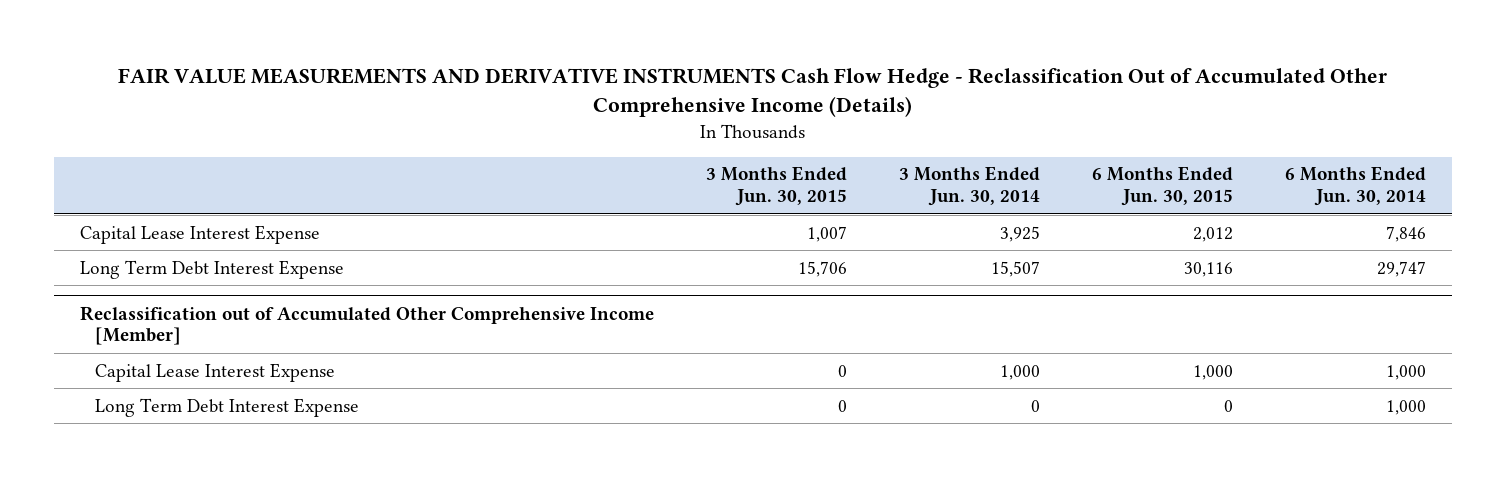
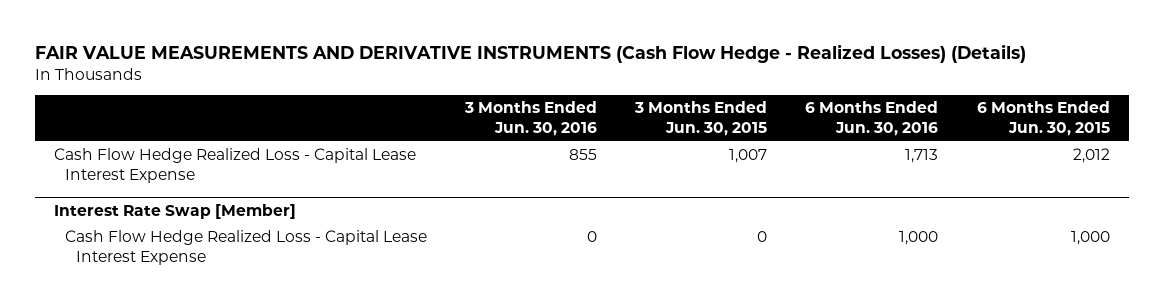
- FAIR VALUE MEASUREMENTS AND DERIVATIVE INSTRUMENTS Cash Flow Hedge - Reclassification Out of Accumulated Other Comprehensive Income (Details)
+ FAIR VALUE MEASUREMENTS AND DERIVATIVE INSTRUMENTS (Cash Flow Hedge - Realized Losses) (Details)
- | 3 Months Ended Jun. 30, 2015 | 3 Months Ended Jun. 30, 2014 | 6 Months Ended Jun. 30, 2015 | 6 Months Ended Jun. 30, 2014
+ | 3 Months Ended Jun. 30, 2016 | 3 Months Ended Jun. 30, 2015 | 6 Months Ended Jun. 30, 2016 | 6 Months Ended Jun. 30, 2015
- Capital Lease Interest Expense | 1,007 | 3,925 | 2,012 | 7,846
- Long Term Debt Interest Expense | 15,706 | 15,507 | 30,116 | 29,747
- Reclassification out of Accumulated Other Comprehensive Income [Member]
- Capital Lease Interest Expense | 0 | 1,000 | 1,000 | 1,000
- Long Term Debt Interest Expense | 0 | 0 | 0 | 1,000
+ Cash Flow Hedge Realized Loss - Capital Lease Interest Expense | 855 | 1,007 | 1,713 | 2,012
+ Interest Rate Swap [Member]
+ Cash Flow Hedge Realized Loss - Capital Lease Interest Expense | 0 | 0 | 1,000 | 1,000

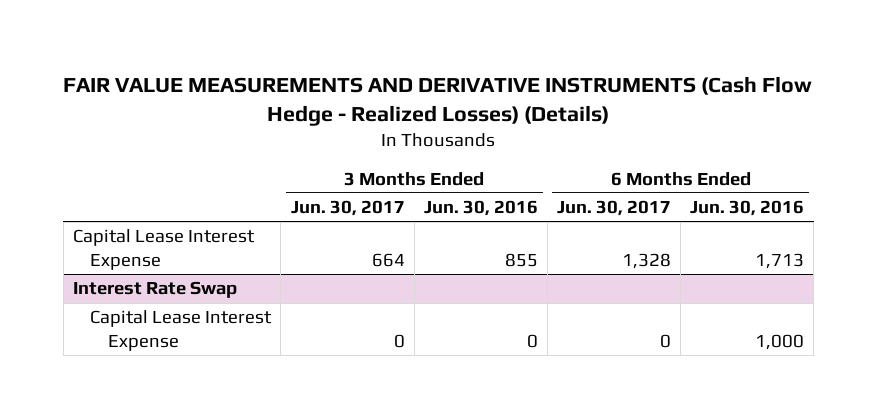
- | 3 Months Ended Jun. 30, 2016 | 3 Months Ended Jun. 30, 2015 | 6 Months Ended Jun. 30, 2016 | 6 Months Ended Jun. 30, 2015
+ | 3 Months Ended Jun. 30, 2017 | 3 Months Ended Jun. 30, 2016 | 6 Months Ended Jun. 30, 2017 | 6 Months Ended Jun. 30, 2016
- Cash Flow Hedge Realized Loss - Capital Lease Interest Expense | 855 | 1,007 | 1,713 | 2,012
- Interest Rate Swap [Member]
- Cash Flow Hedge Realized Loss - Capital Lease Interest Expense | 0 | 0 | 1,000 | 1,000
+ Capital Lease Interest Expense | 664 | 855 | 1,328 | 1,713
+ Interest Rate Swap
+ Capital Lease Interest Expense | 0 | 0 | 0 | 1,000

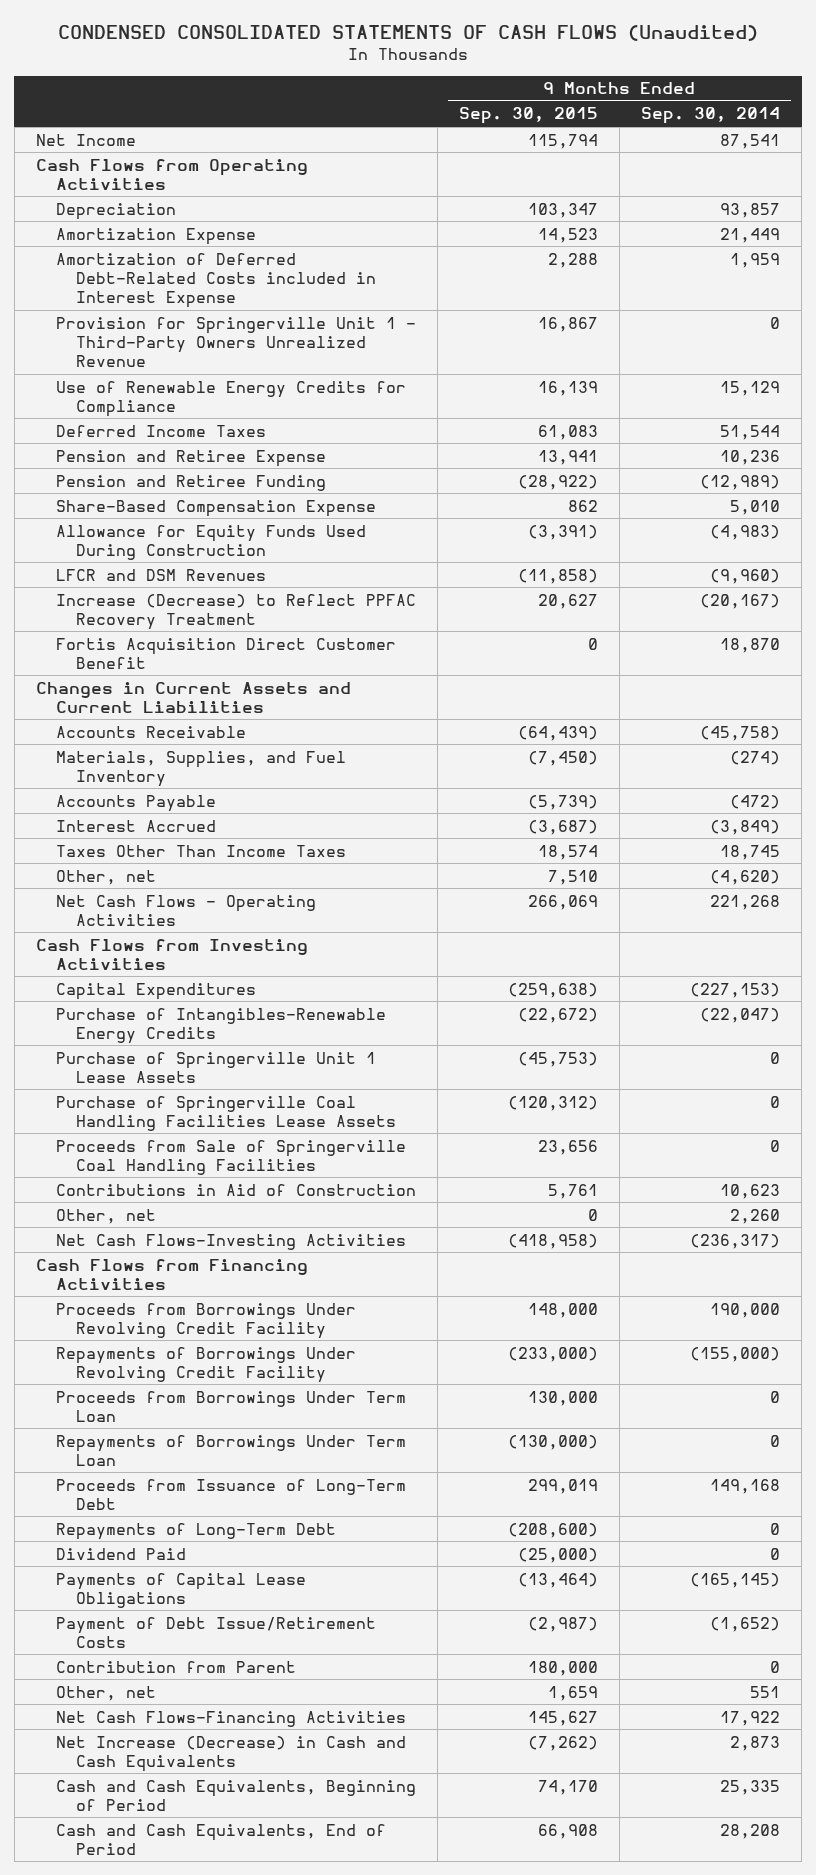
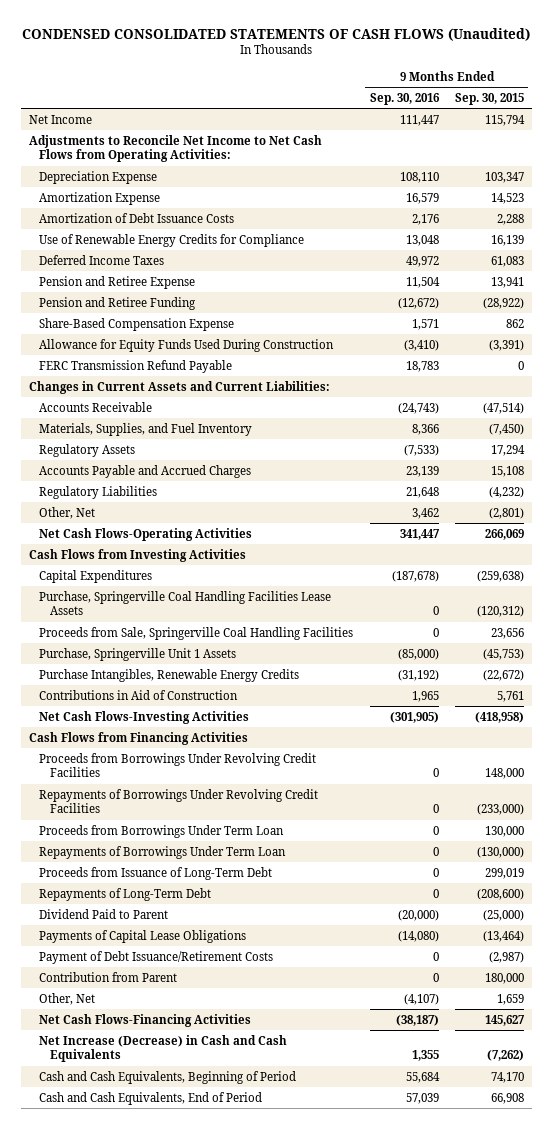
- | 9 Months Ended Sep. 30, 2015 | 9 Months Ended Sep. 30, 2014
+ | 9 Months Ended Sep. 30, 2016 | 9 Months Ended Sep. 30, 2015
- Cash Flows from Operating Activities
- Depreciation | 103,347 | 93,857
+ Adjustments to Reconcile Net Income to Net Cash Flows from Operating Activities:
+ Depreciation Expense | 108,110 | 103,347
- Amortization of Deferred Debt-Related Costs included in Interest Expense | 2,288 | 1,959
- Provision for Springerville Unit 1 - Third-Party Owners Unrealized Revenue | 16,867 | 0
+ Amortization of Debt Issuance Costs | 2,176 | 2,288
- LFCR and DSM Revenues | (11,858) | (9,960)
- Increase (Decrease) to Reflect PPFAC Recovery Treatment | 20,627 | (20,167)
- Fortis Acquisition Direct Customer Benefit | 0 | 18,870
- Changes in Current Assets and Current Liabilities
- Accounts Receivable | (64,439) | (45,758)
+ FERC Transmission Refund Payable | 18,783 | 0
+ Changes in Current Assets and Current Liabilities:
+ Accounts Receivable | (24,743) | (47,514)
- Accounts Payable | (5,739) | (472)
- Interest Accrued | (3,687) | (3,849)
- Taxes Other Than Income Taxes | 18,574 | 18,745
- Other, net | 7,510 | (4,620)
- Net Cash Flows - Operating Activities | 266,069 | 221,268
+ Regulatory Assets | (7,533) | 17,294
+ Accounts Payable and Accrued Charges | 23,139 | 15,108
+ Regulatory Liabilities | 21,648 | (4,232)
+ Other, Net | 3,462 | (2,801)
+ Net Cash Flows-Operating Activities | 341,447 | 266,069
- Purchase of Intangibles-Renewable Energy Credits | (22,672) | (22,047)
- Purchase of Springerville Unit 1 Lease Assets | (45,753) | 0
- Purchase of Springerville Coal Handling Facilities Lease Assets | (120,312) | 0
- Proceeds from Sale of Springerville Coal Handling Facilities | 23,656 | 0
+ Purchase, Springerville Coal Handling Facilities Lease Assets | 0 | (120,312)
+ Proceeds from Sale, Springerville Coal Handling Facilities | 0 | 23,656
+ Purchase, Springerville Unit 1 Assets | (85,000) | (45,753)
+ Purchase Intangibles, Renewable Energy Credits | (31,192) | (22,672)
- Other, net | 0 | 2,260
- Proceeds from Borrowings Under Revolving Credit Facility | 148,000 | 190,000
- Repayments of Borrowings Under Revolving Credit Facility | (233,000) | (155,000)
+ Proceeds from Borrowings Under Revolving Credit Facilities | 0 | 148,000
+ Repayments of Borrowings Under Revolving Credit Facilities | 0 | (233,000)
- Dividend Paid | (25,000) | 0
+ Dividend Paid to Parent | (20,000) | (25,000)
- Payment of Debt Issue/Retirement Costs | (2,987) | (1,652)
+ Payment of Debt Issuance/Retirement Costs | 0 | (2,987)
- Other, net | 1,659 | 551
+ Other, Net | (4,107) | 1,659

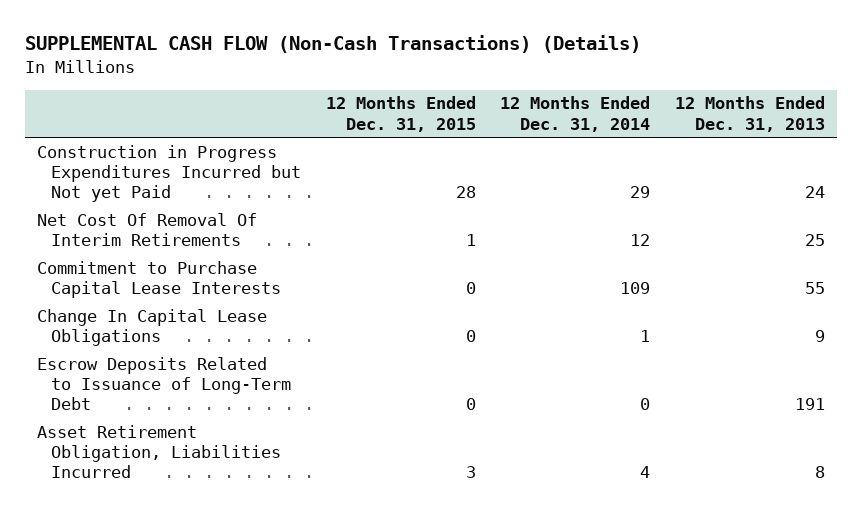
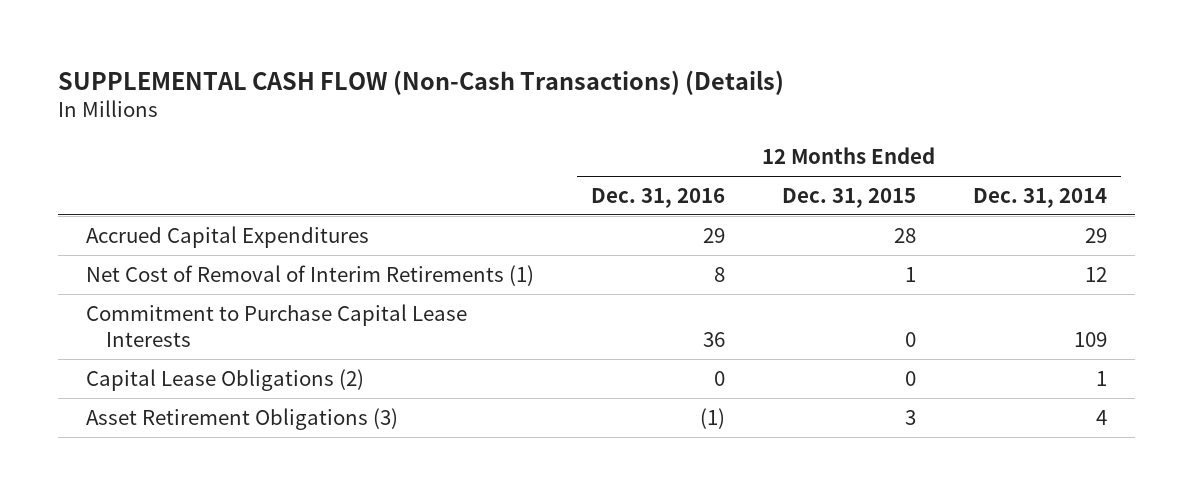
- | 12 Months Ended Dec. 31, 2015 | 12 Months Ended Dec. 31, 2014 | 12 Months Ended Dec. 31, 2013
+ | 12 Months Ended Dec. 31, 2016 | 12 Months Ended Dec. 31, 2015 | 12 Months Ended Dec. 31, 2014
- Construction in Progress Expenditures Incurred but Not yet Paid | 28 | 29 | 24
- Net Cost Of Removal Of Interim Retirements | 1 | 12 | 25
+ Accrued Capital Expenditures | 29 | 28 | 29
+ Net Cost of Removal of Interim Retirements (1) | 8 | 1 | 12
- Change In Capital Lease Obligations | 0 | 1 | 9
- Escrow Deposits Related to Issuance of Long-Term Debt | 0 | 0 | 191
- Asset Retirement Obligation, Liabilities Incurred | 3 | 4 | 8
+ Capital Lease Obligations (2) | 0 | 0 | 1
+ Asset Retirement Obligations (3) | (1) | 3 | 4

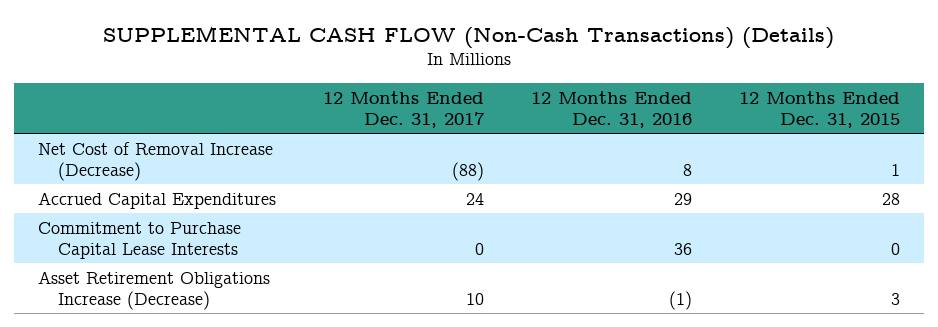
- | 12 Months Ended Dec. 31, 2016 | 12 Months Ended Dec. 31, 2015 | 12 Months Ended Dec. 31, 2014
+ | 12 Months Ended Dec. 31, 2017 | 12 Months Ended Dec. 31, 2016 | 12 Months Ended Dec. 31, 2015
+ Net Cost of Removal Increase (Decrease) | (88) | 8 | 1
- Net Cost of Removal of Interim Retirements (1) | 8 | 1 | 12
- Capital Lease Obligations (2) | 0 | 0 | 1
- Asset Retirement Obligations (3) | (1) | 3 | 4
+ Asset Retirement Obligations Increase (Decrease) | 10 | (1) | 3

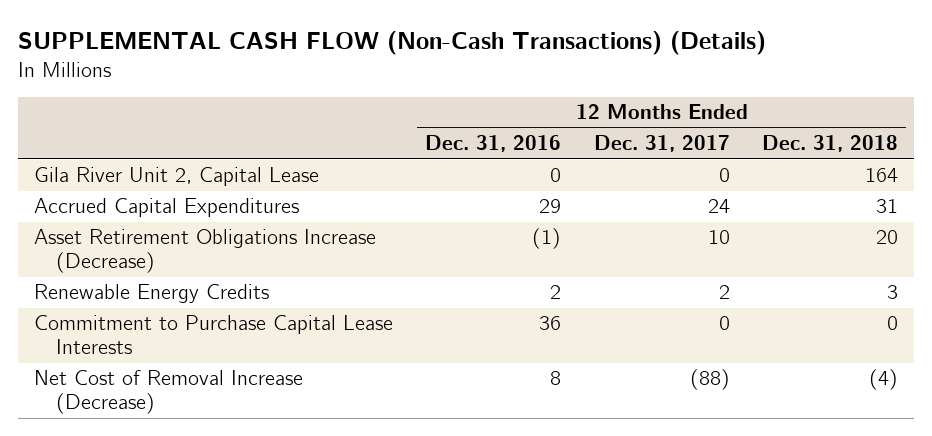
- | 12 Months Ended Dec. 31, 2017 | 12 Months Ended Dec. 31, 2016 | 12 Months Ended Dec. 31, 2015
+ | 12 Months Ended Dec. 31, 2016 | 12 Months Ended Dec. 31, 2017 | 12 Months Ended Dec. 31, 2018
+ Gila River Unit 2, Capital Lease | 0 | 0 | 164
+ Renewable Energy Credits | 2 | 2 | 3
moved down: Commitment to Purchase Capital Lease Interests | 36 | 0 | 0
moved down: Net Cost of Removal Increase (Decrease) | 8 | (88) | (4)

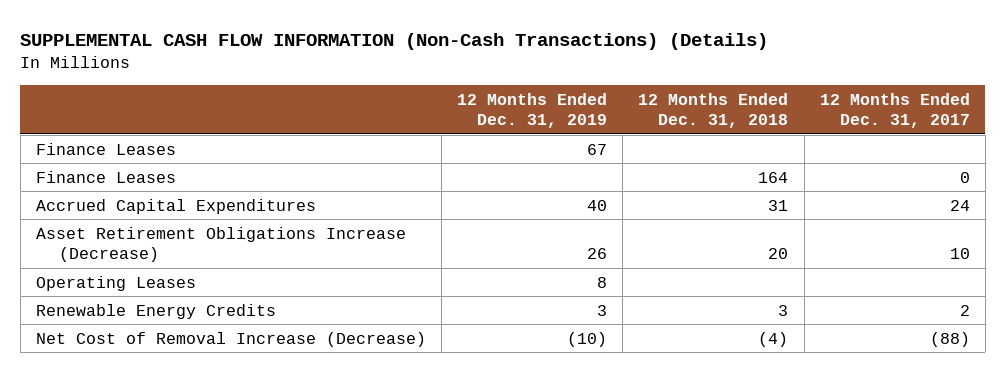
- SUPPLEMENTAL CASH FLOW (Non-Cash Transactions) (Details)
+ SUPPLEMENTAL CASH FLOW INFORMATION (Non-Cash Transactions) (Details)
- | 12 Months Ended Dec. 31, 2016 | 12 Months Ended Dec. 31, 2017 | 12 Months Ended Dec. 31, 2018
+ | 12 Months Ended Dec. 31, 2019 | 12 Months Ended Dec. 31, 2018 | 12 Months Ended Dec. 31, 2017
- Gila River Unit 2, Capital Lease | 0 | 0 | 164
+ Finance Leases | 67 | |
+ Finance Leases | | 164 | 0
+ Operating Leases | 8 | |
- Commitment to Purchase Capital Lease Interests | 36 | 0 | 0

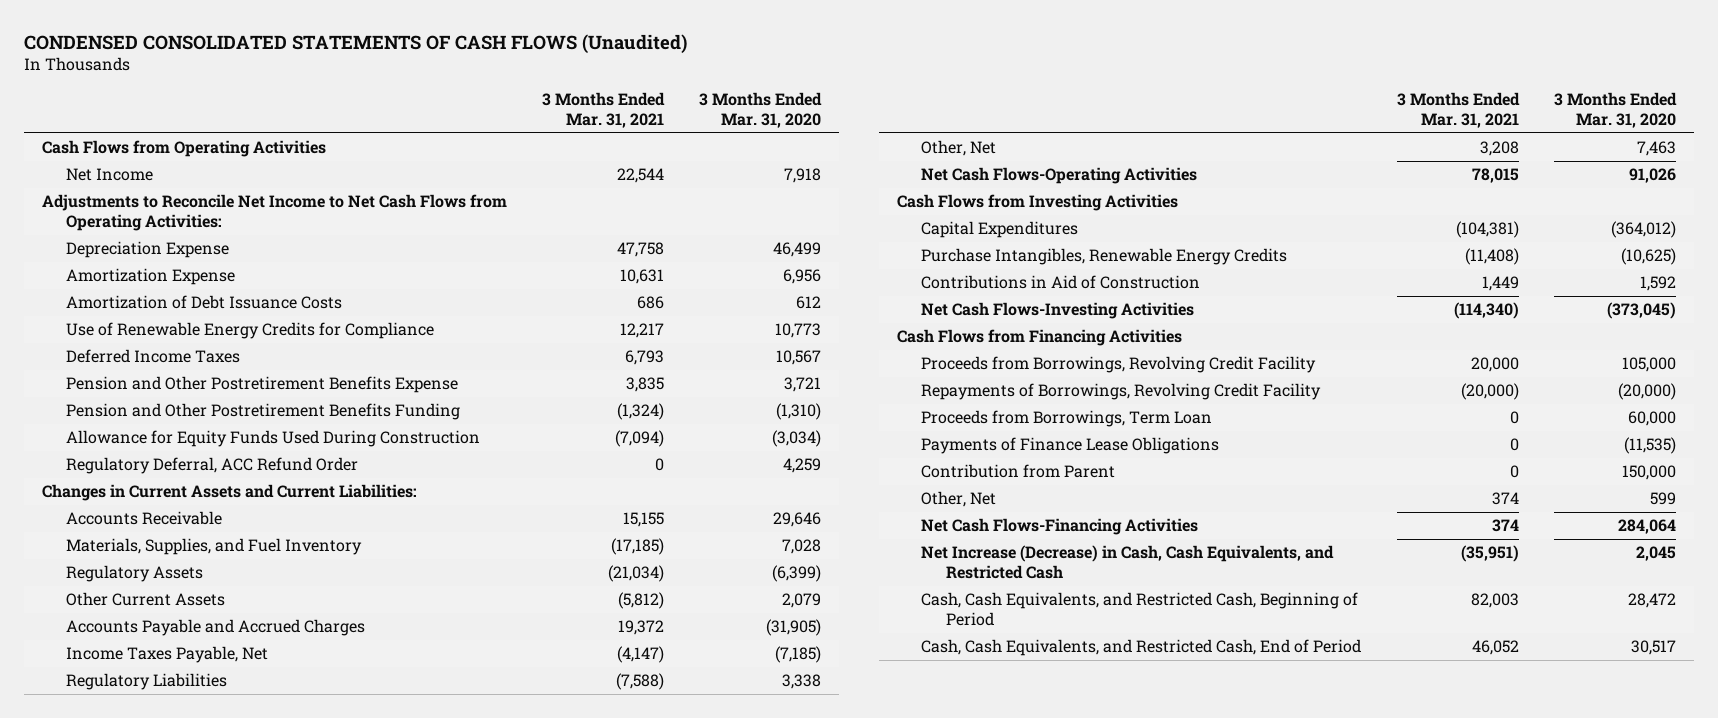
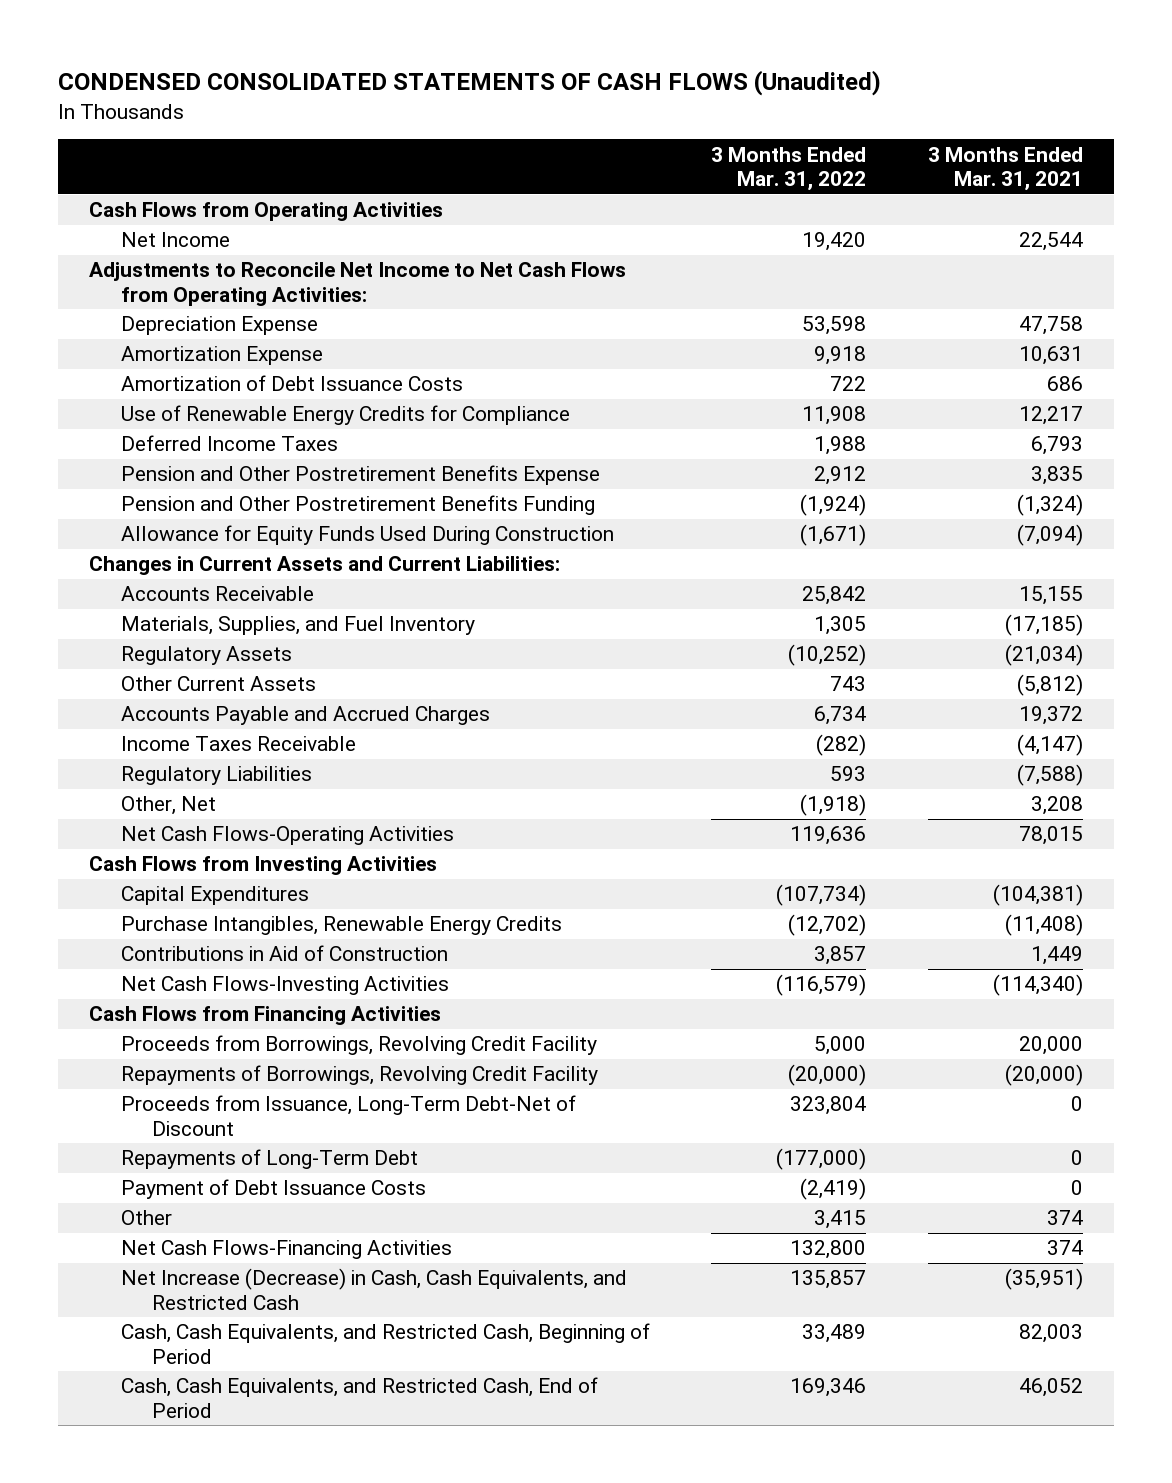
- | 3 Months Ended Mar. 31, 2021 | 3 Months Ended Mar. 31, 2020
+ | 3 Months Ended Mar. 31, 2022 | 3 Months Ended Mar. 31, 2021
- Regulatory Deferral, ACC Refund Order | 0 | 4,259
- Income Taxes Payable, Net | (4,147) | (7,185)
+ Income Taxes Receivable | (282) | (4,147)
- Proceeds from Borrowings, Term Loan | 0 | 60,000
- Payments of Finance Lease Obligations | 0 | (11,535)
- Contribution from Parent | 0 | 150,000
- Other, Net | 374 | 599
+ Proceeds from Issuance, Long-Term Debt-Net of Discount | 323,804 | 0
+ Repayments of Long-Term Debt | (177,000) | 0
+ Payment of Debt Issuance Costs | (2,419) | 0
+ Other | 3,415 | 374

